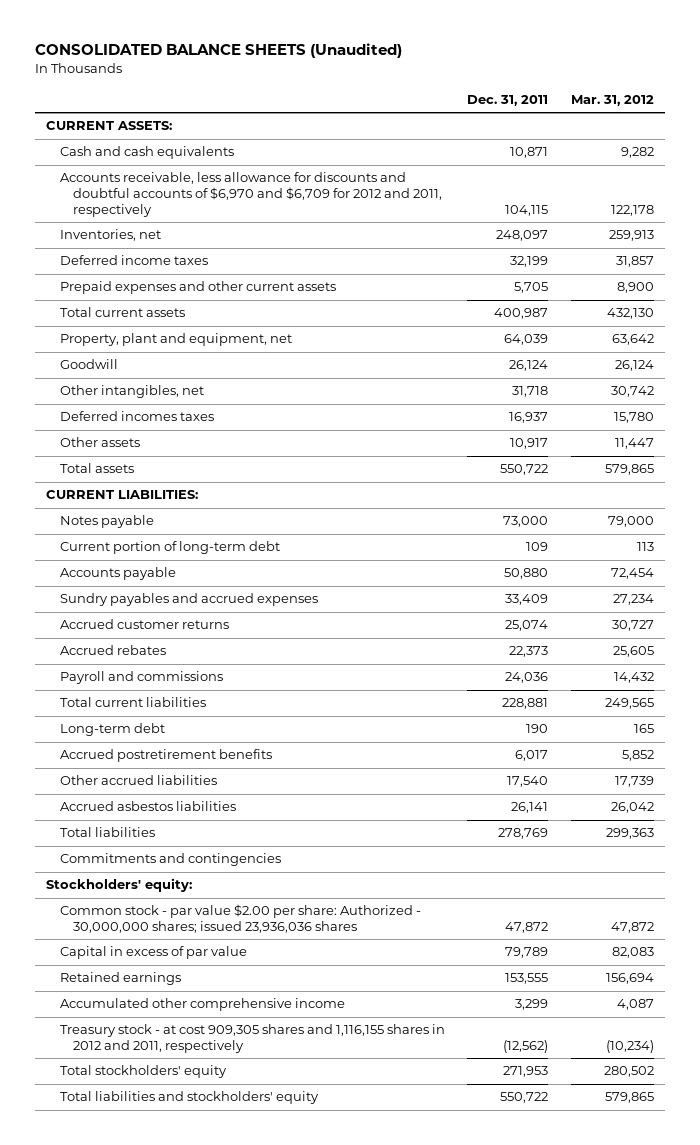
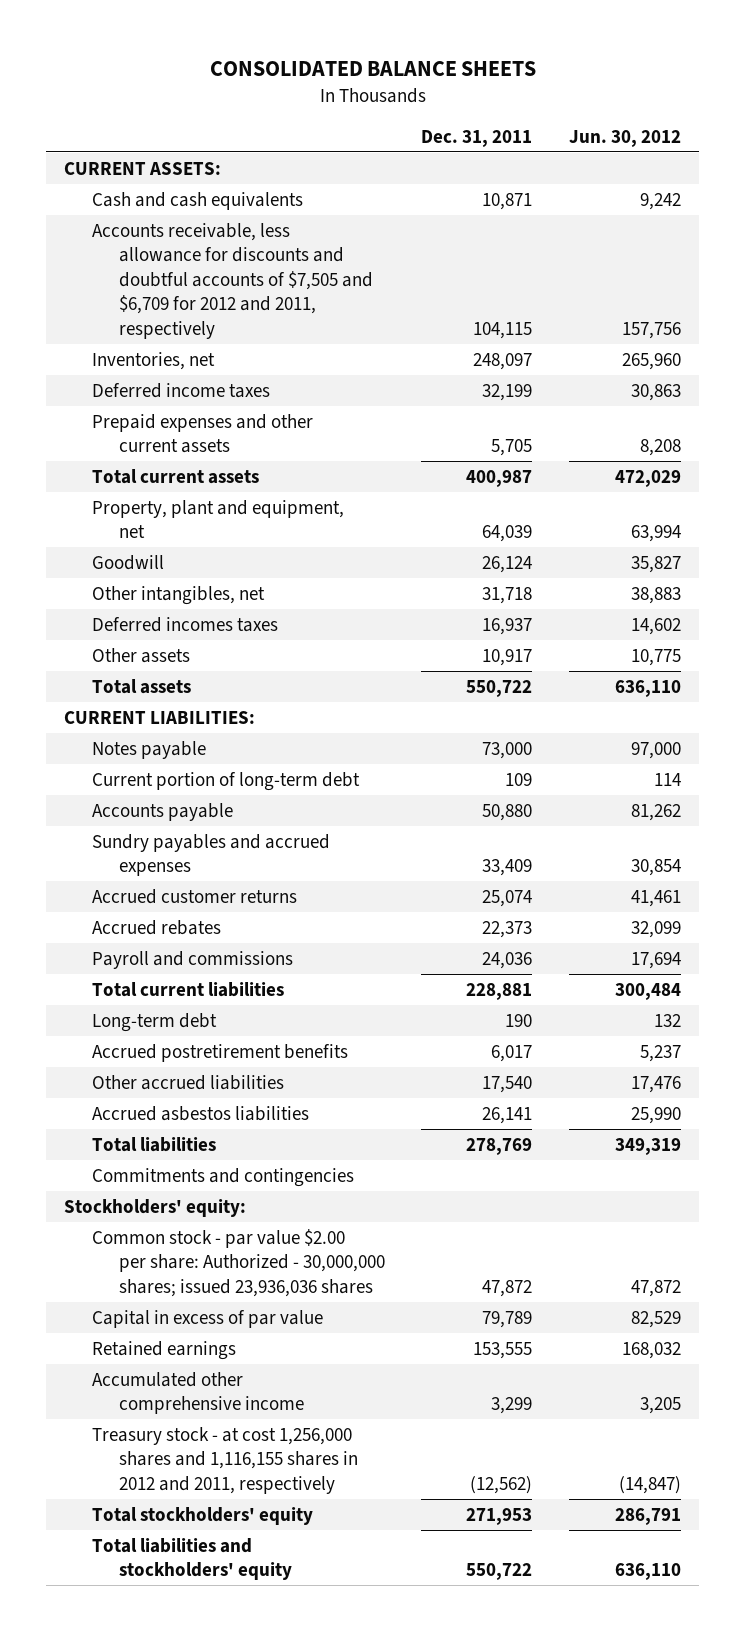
- CONSOLIDATED BALANCE SHEETS (Unaudited)
+ CONSOLIDATED BALANCE SHEETS
- | Dec. 31, 2011 | Mar. 31, 2012
+ | Dec. 31, 2011 | Jun. 30, 2012
- Accounts receivable, less allowance for discounts and doubtful accounts of $6,970 and $6,709 for 2012 and 2011, respectively | 104,115 | 122,178
+ Accounts receivable, less allowance for discounts and doubtful accounts of $7,505 and $6,709 for 2012 and 2011, respectively | 104,115 | 157,756
- Treasury stock - at cost 909,305 shares and 1,116,155 shares in 2012 and 2011, respectively | (12,562) | (10,234)
+ Treasury stock - at cost 1,256,000 shares and 1,116,155 shares in 2012 and 2011, respectively | (12,562) | (14,847)

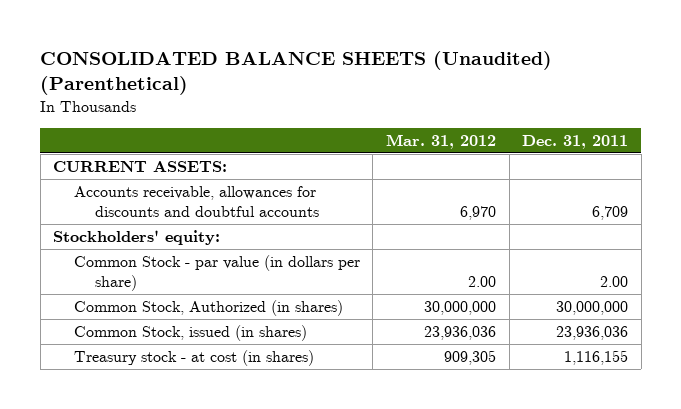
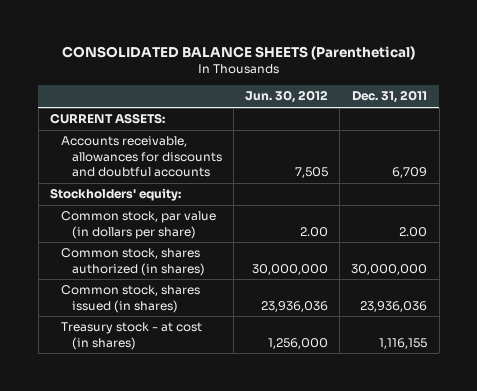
- CONSOLIDATED BALANCE SHEETS (Unaudited) (Parenthetical)
+ CONSOLIDATED BALANCE SHEETS (Parenthetical)
- | Mar. 31, 2012 | Dec. 31, 2011
+ | Jun. 30, 2012 | Dec. 31, 2011
- Common Stock - par value (in dollars per share) | 2.00 | 2.00
- Common Stock, Authorized (in shares) | 30,000,000 | 30,000,000
- Common Stock, issued (in shares) | 23,936,036 | 23,936,036
+ Common stock, par value (in dollars per share) | 2.00 | 2.00
+ Common stock, shares authorized (in shares) | 30,000,000 | 30,000,000
+ Common stock, shares issued (in shares) | 23,936,036 | 23,936,036

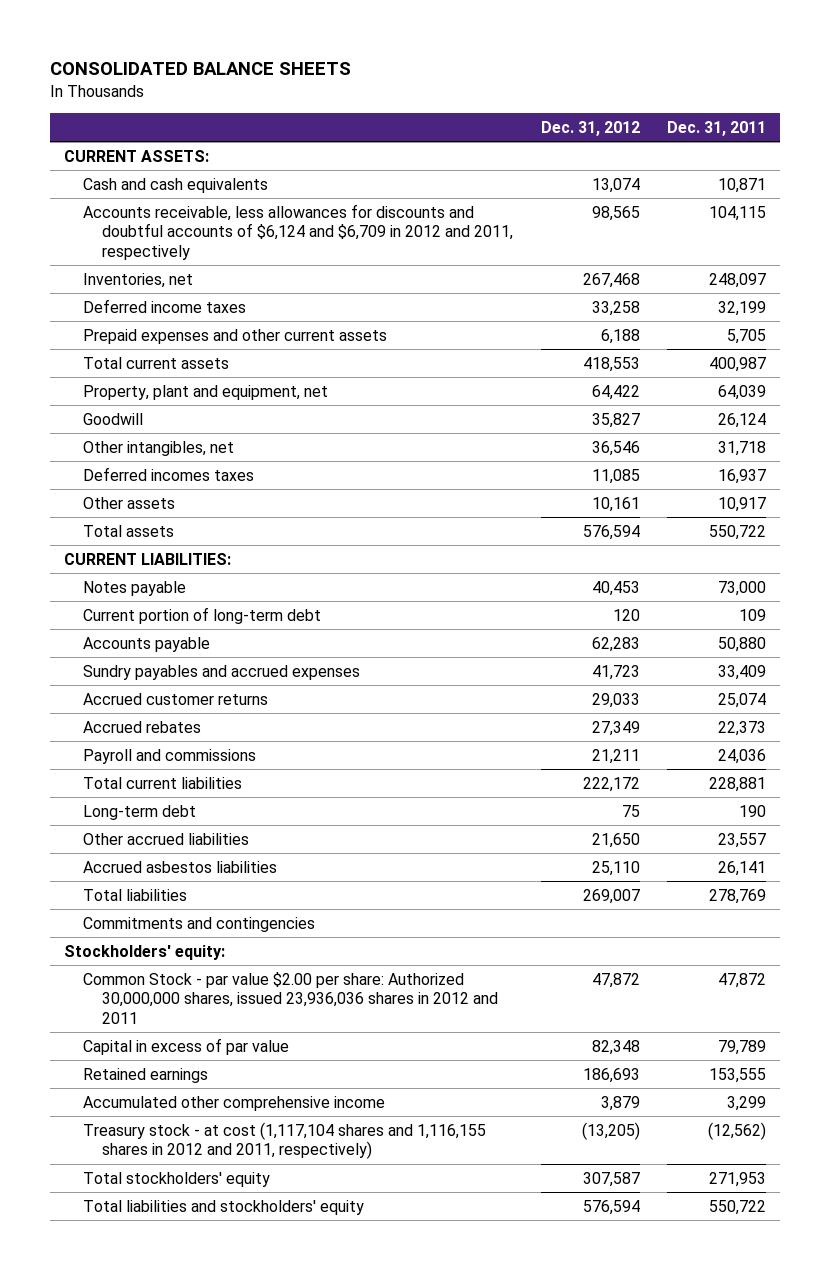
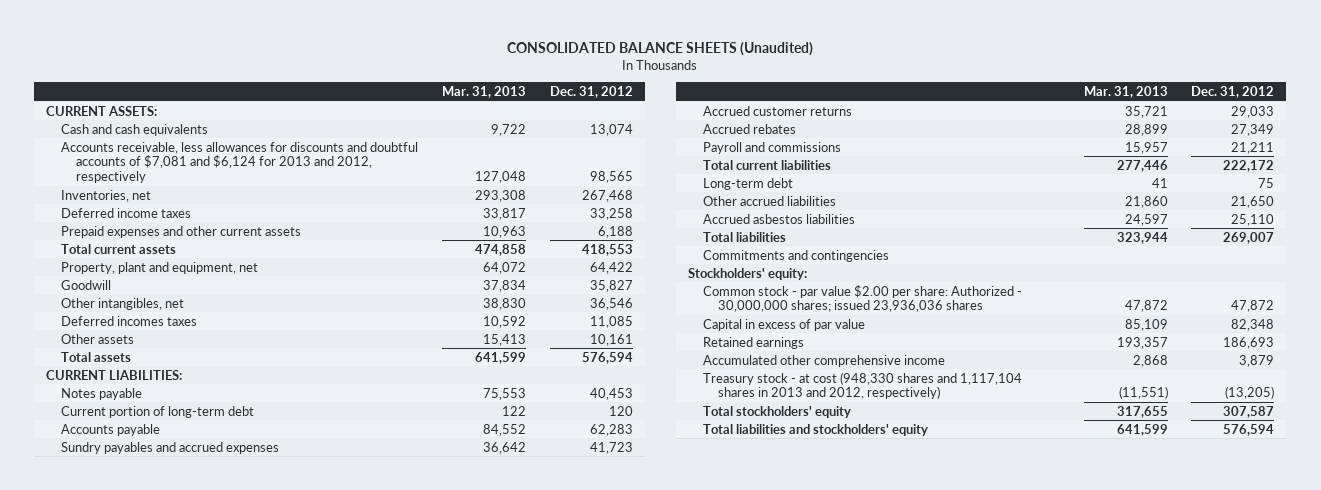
- CONSOLIDATED BALANCE SHEETS
+ CONSOLIDATED BALANCE SHEETS (Unaudited)
- | Dec. 31, 2012 | Dec. 31, 2011
+ | Mar. 31, 2013 | Dec. 31, 2012
- Accounts receivable, less allowances for discounts and doubtful accounts of $6,124 and $6,709 in 2012 and 2011, respectively | 98,565 | 104,115
+ Accounts receivable, less allowances for discounts and doubtful accounts of $7,081 and $6,124 for 2013 and 2012, respectively | 127,048 | 98,565
- Common Stock - par value $2.00 per share: Authorized 30,000,000 shares, issued 23,936,036 shares in 2012 and 2011 | 47,872 | 47,872
+ Common stock - par value $2.00 per share: Authorized - 30,000,000 shares; issued 23,936,036 shares | 47,872 | 47,872
- Treasury stock - at cost (1,117,104 shares and 1,116,155 shares in 2012 and 2011, respectively) | (13,205) | (12,562)
+ Treasury stock - at cost (948,330 shares and 1,117,104 shares in 2013 and 2012, respectively) | (11,551) | (13,205)

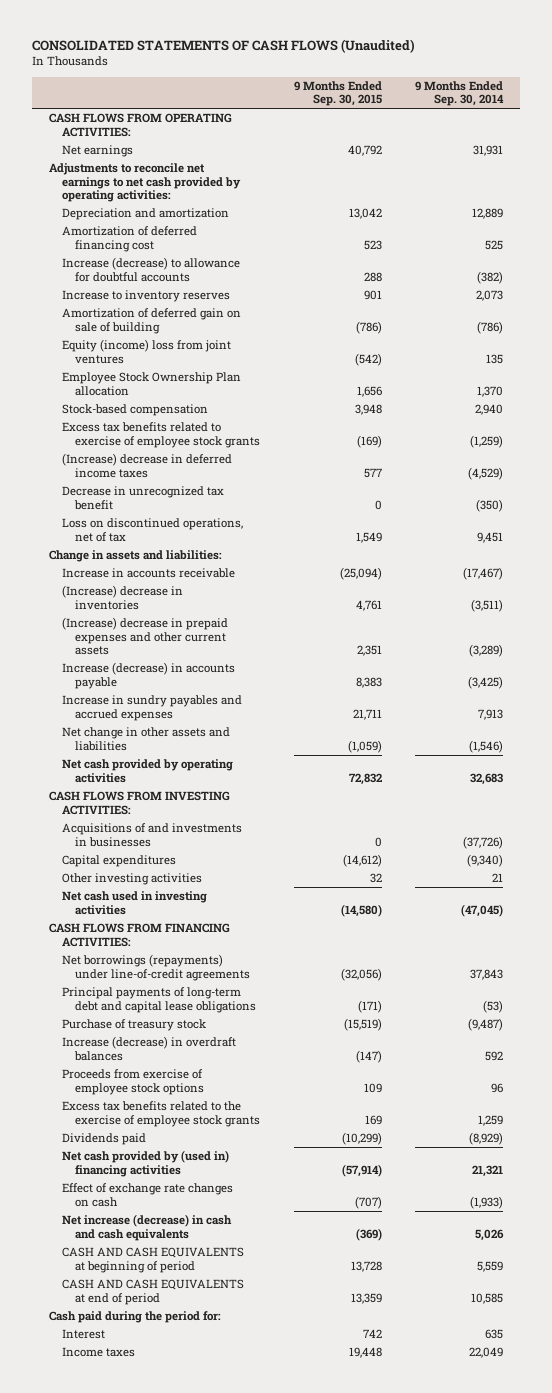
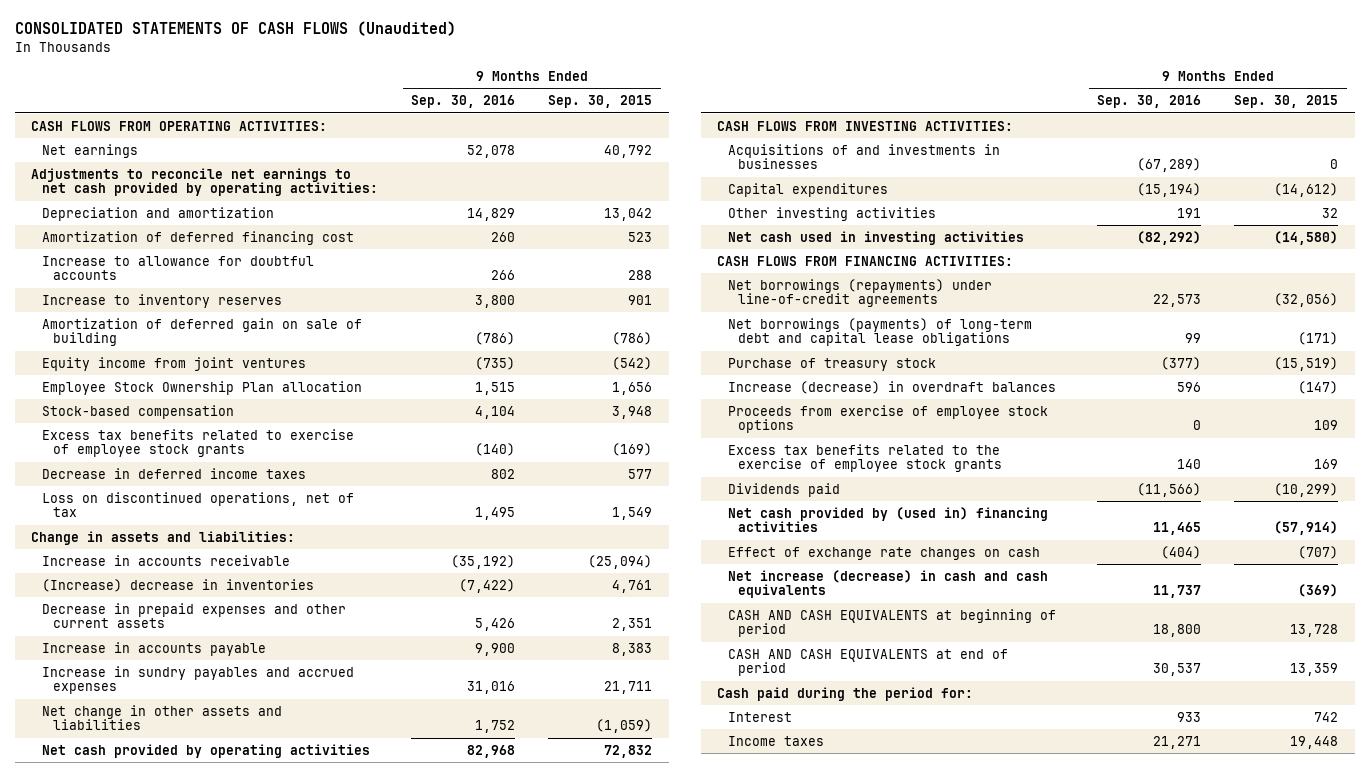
- | 9 Months Ended Sep. 30, 2015 | 9 Months Ended Sep. 30, 2014
+ | 9 Months Ended Sep. 30, 2016 | 9 Months Ended Sep. 30, 2015
- Increase (decrease) to allowance for doubtful accounts | 288 | (382)
+ Increase to allowance for doubtful accounts | 266 | 288
- Equity (income) loss from joint ventures | (542) | 135
+ Equity income from joint ventures | (735) | (542)
- (Increase) decrease in deferred income taxes | 577 | (4,529)
- Decrease in unrecognized tax benefit | 0 | (350)
+ Decrease in deferred income taxes | 802 | 577
- (Increase) decrease in prepaid expenses and other current assets | 2,351 | (3,289)
- Increase (decrease) in accounts payable | 8,383 | (3,425)
+ Decrease in prepaid expenses and other current assets | 5,426 | 2,351
+ Increase in accounts payable | 9,900 | 8,383
- Principal payments of long-term debt and capital lease obligations | (171) | (53)
+ Net borrowings (payments) of long-term debt and capital lease obligations | 99 | (171)

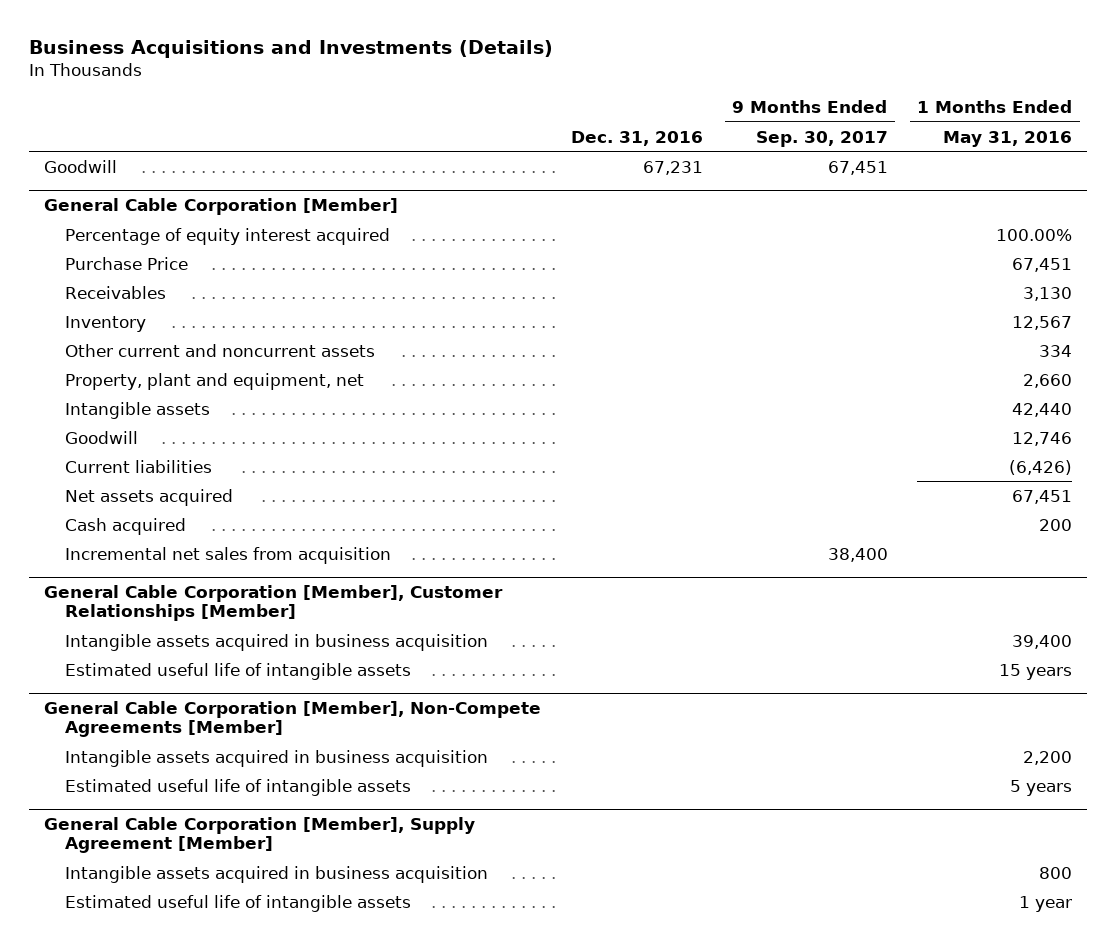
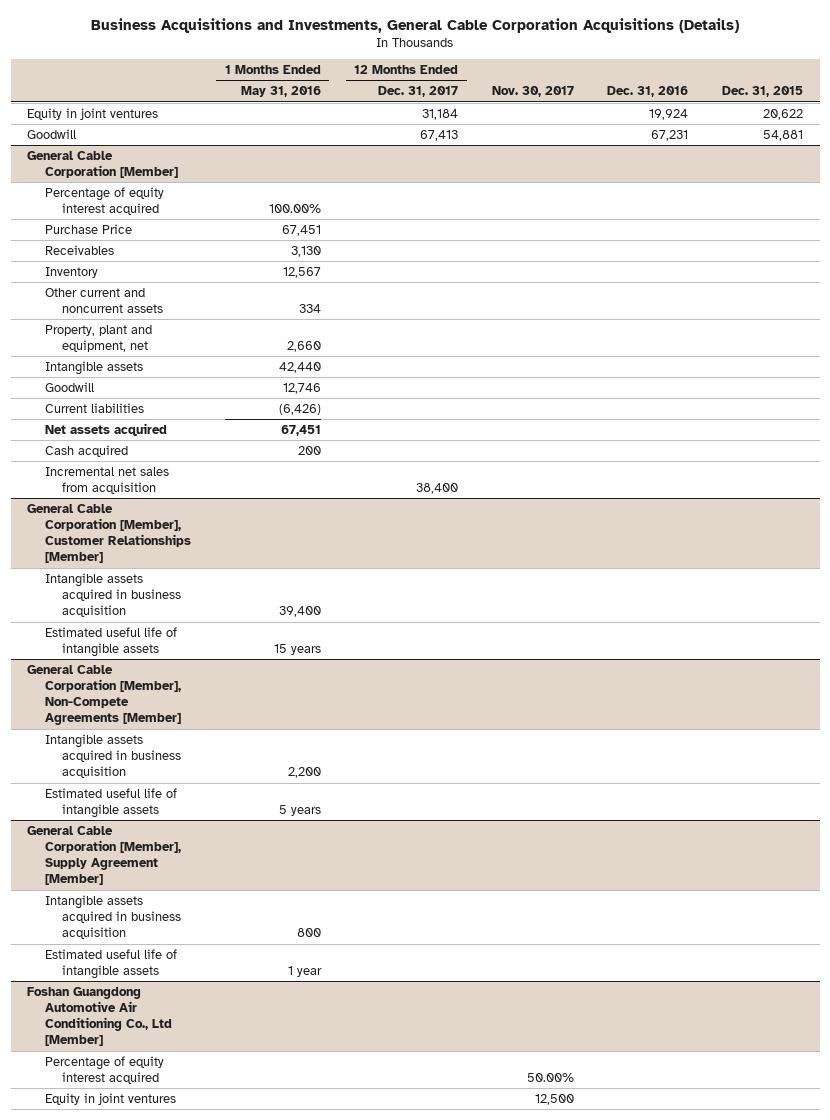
- Business Acquisitions and Investments (Details)
+ Business Acquisitions and Investments, General Cable Corporation Acquisitions (Details)
- | Dec. 31, 2016 | 9 Months Ended Sep. 30, 2017 | 1 Months Ended May 31, 2016
+ | 1 Months Ended May 31, 2016 | 12 Months Ended Dec. 31, 2017 | Nov. 30, 2017 | Dec. 31, 2016 | Dec. 31, 2015
+ Equity in joint ventures | | 31,184 | | 19,924 | 20,622
+ Foshan Guangdong Automotive Air Conditioning Co., Ltd [Member]
+ Percentage of equity interest acquired | | | 50.00% | |
+ Equity in joint ventures | | | 12,500 | |

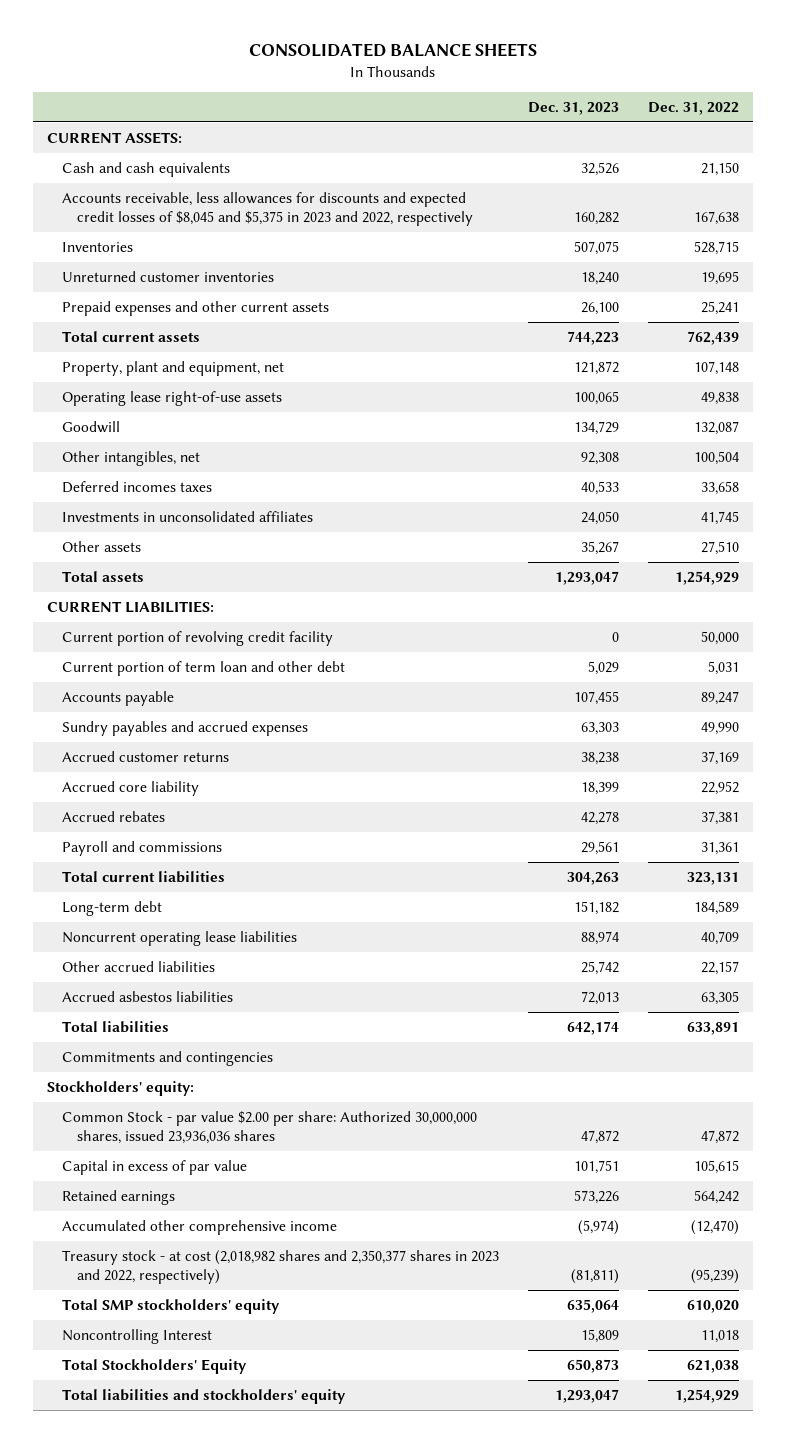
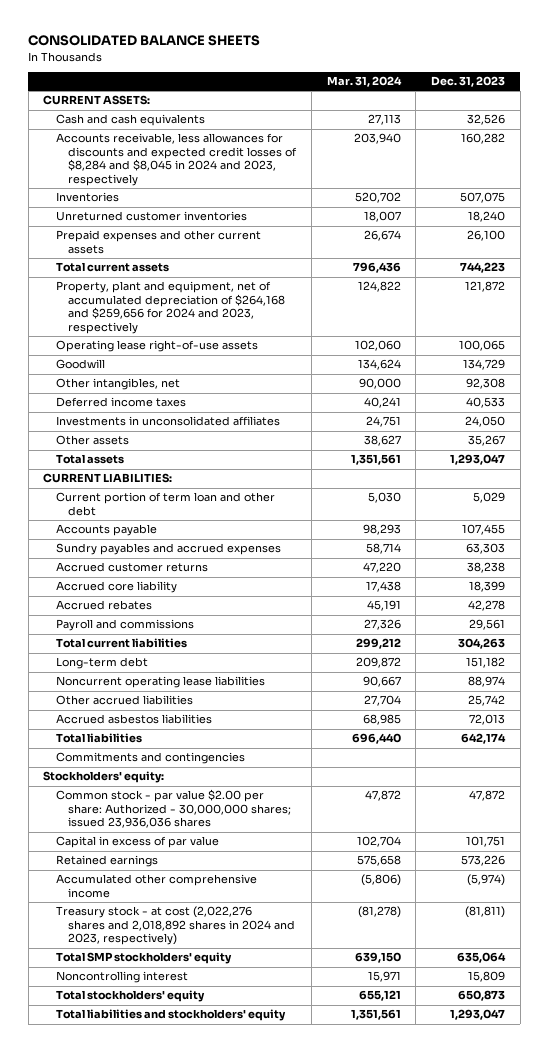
- | Dec. 31, 2023 | Dec. 31, 2022
+ | Mar. 31, 2024 | Dec. 31, 2023
- Accounts receivable, less allowances for discounts and expected credit losses of $8,045 and $5,375 in 2023 and 2022, respectively | 160,282 | 167,638
+ Accounts receivable, less allowances for discounts and expected credit losses of $8,284 and $8,045 in 2024 and 2023, respectively | 203,940 | 160,282
- Property, plant and equipment, net | 121,872 | 107,148
+ Property, plant and equipment, net of accumulated depreciation of $264,168 and $259,656 for 2024 and 2023, respectively | 124,822 | 121,872
- Deferred incomes taxes | 40,533 | 33,658
+ Deferred income taxes | 40,241 | 40,533
- Current portion of revolving credit facility | 0 | 50,000
- Common Stock - par value $2.00 per share: Authorized 30,000,000 shares, issued 23,936,036 shares | 47,872 | 47,872
+ Common stock - par value $2.00 per share: Authorized - 30,000,000 shares; issued 23,936,036 shares | 47,872 | 47,872
- Treasury stock - at cost (2,018,982 shares and 2,350,377 shares in 2023 and 2022, respectively) | (81,811) | (95,239)
+ Treasury stock - at cost (2,022,276 shares and 2,018,892 shares in 2024 and 2023, respectively) | (81,278) | (81,811)
- Noncontrolling Interest | 15,809 | 11,018
- Total Stockholders' Equity | 650,873 | 621,038
+ Noncontrolling interest | 15,971 | 15,809
+ Total stockholders' equity | 655,121 | 650,873

